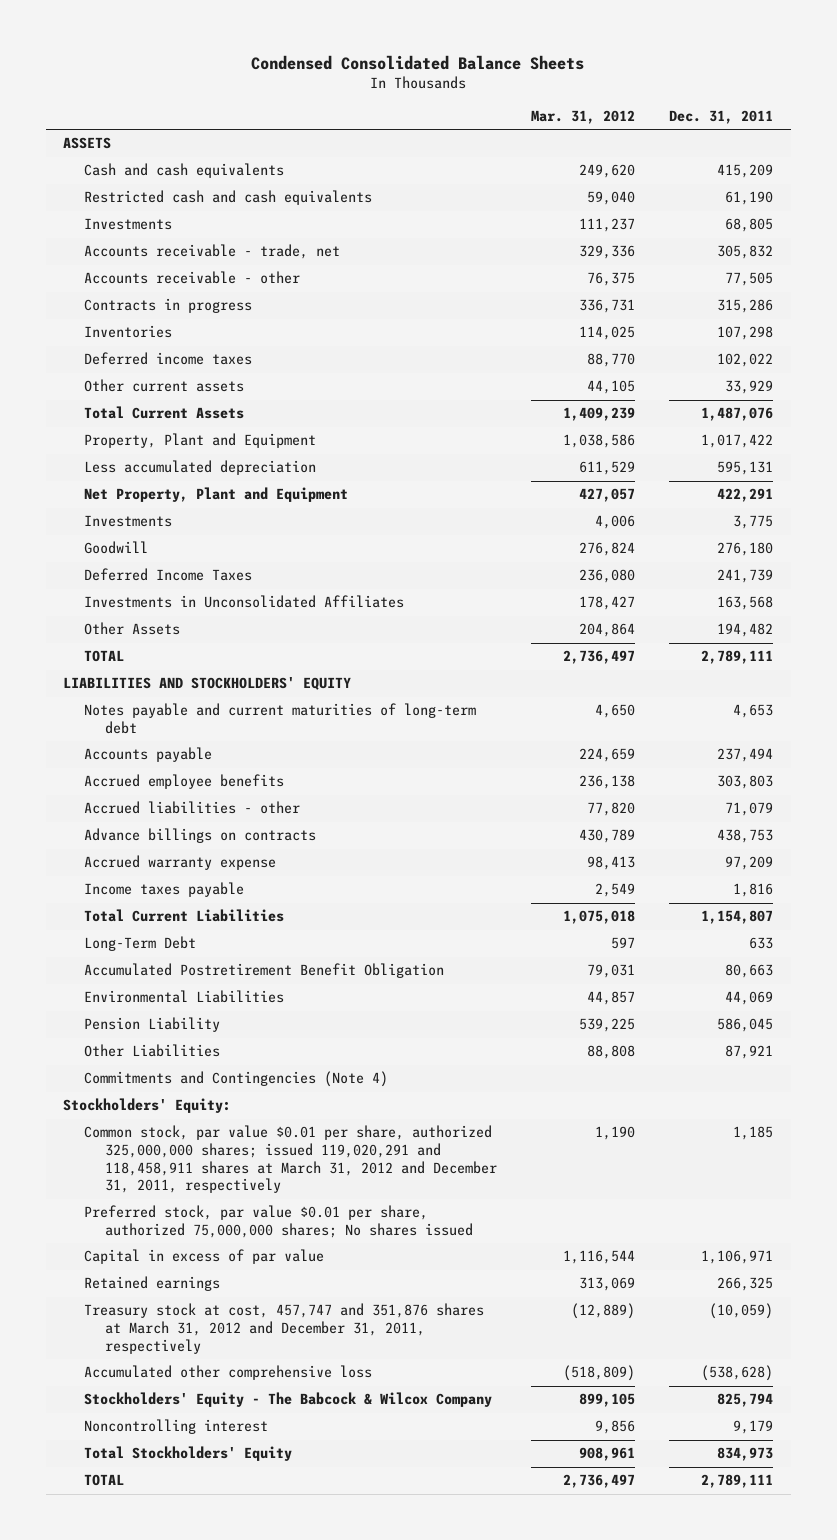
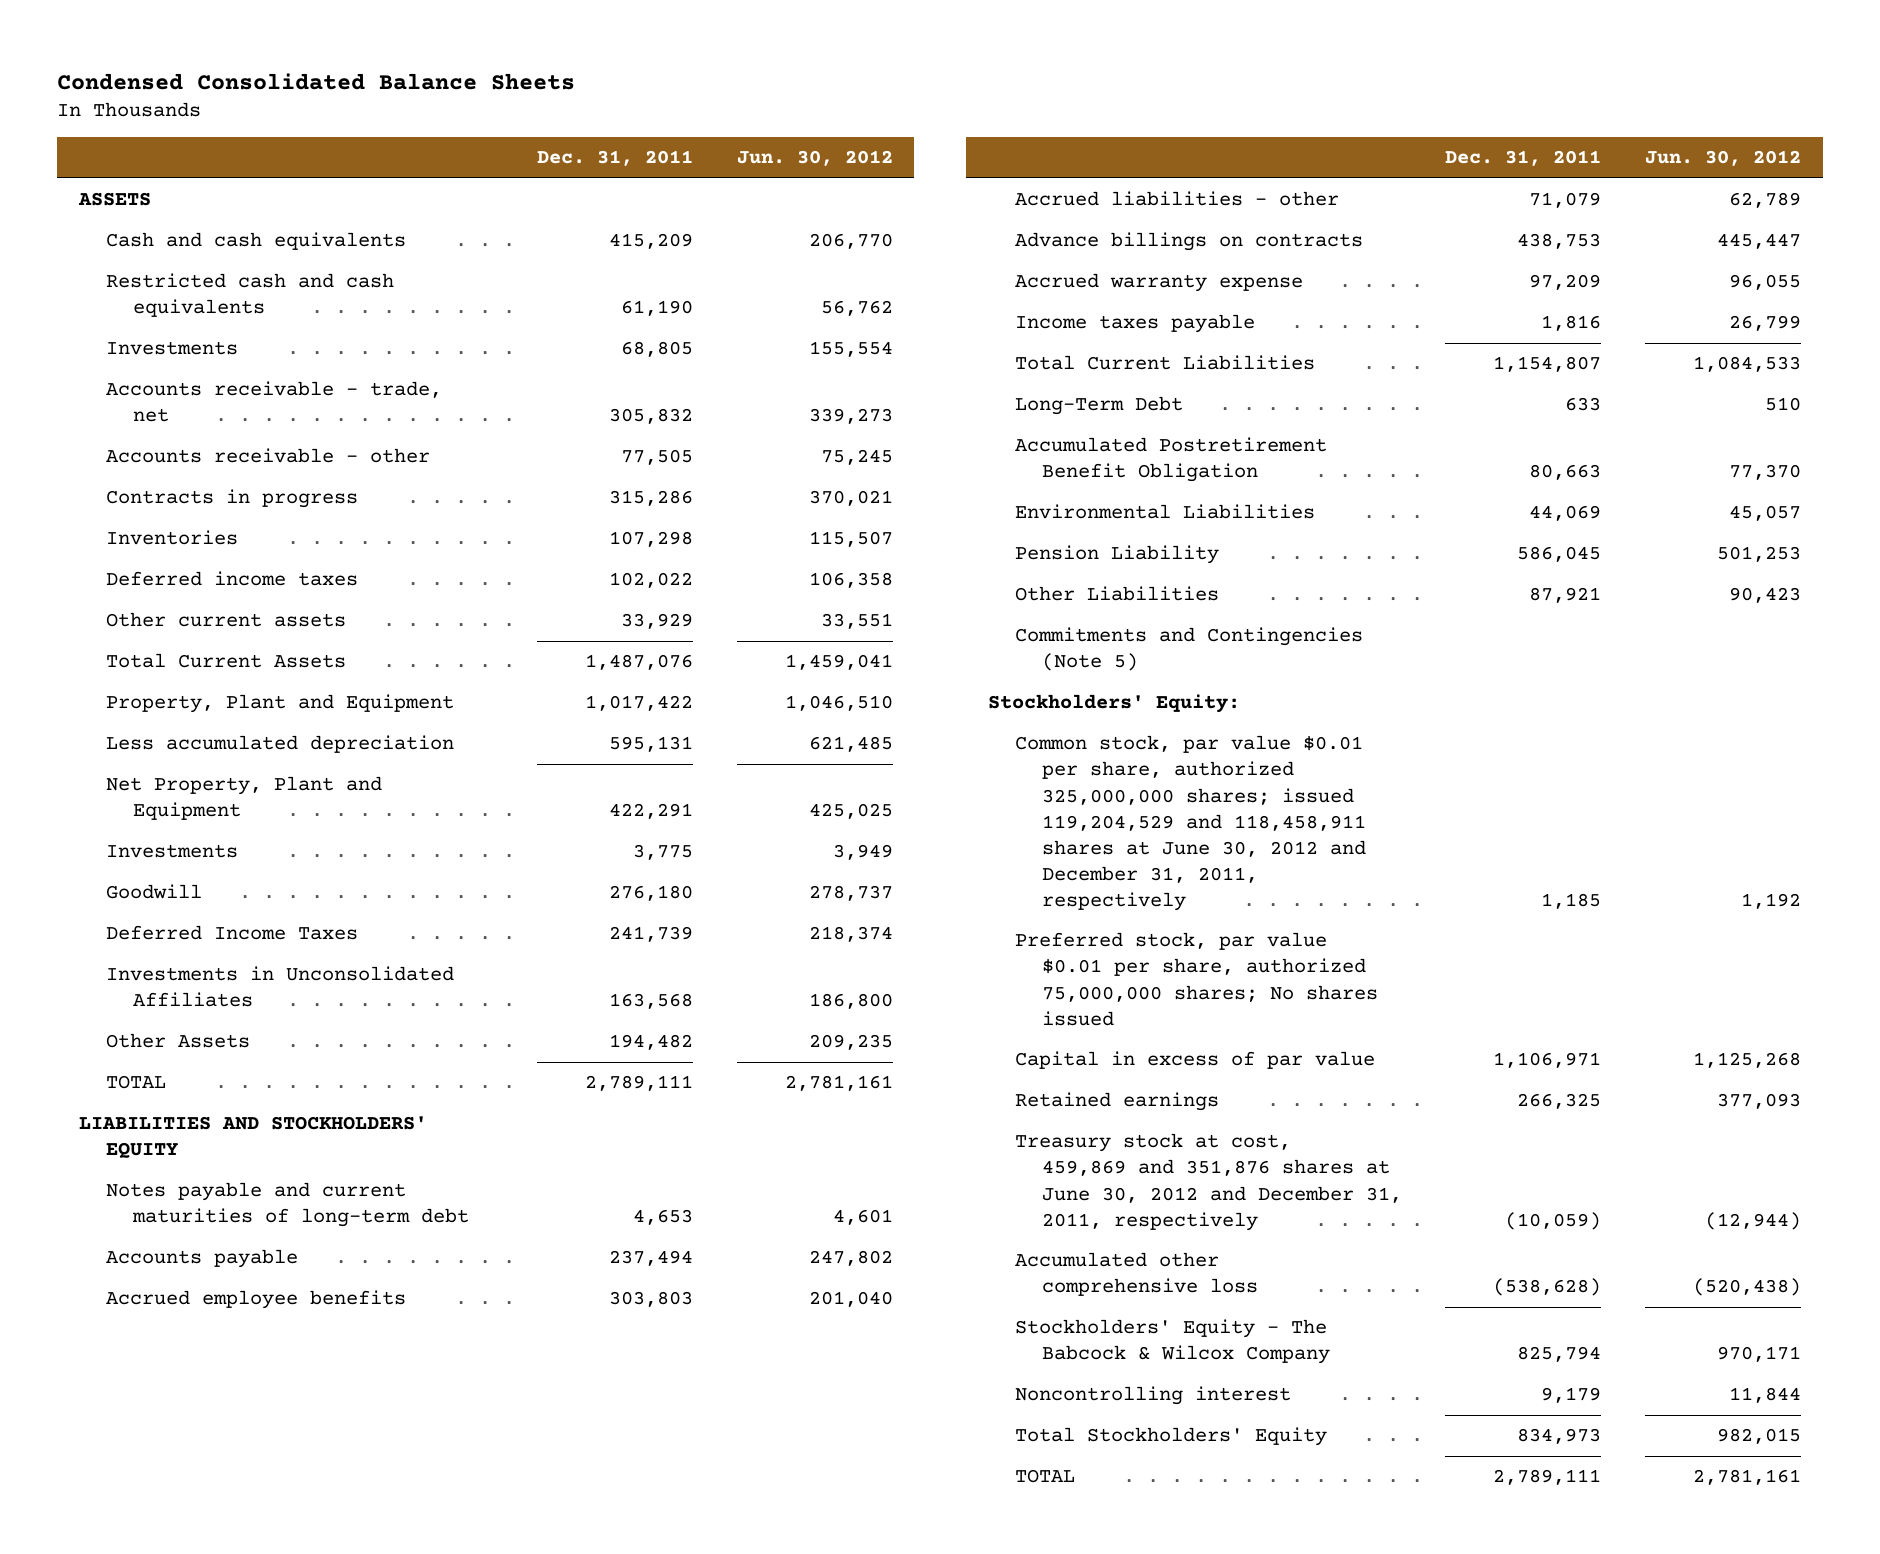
- | Mar. 31, 2012 | Dec. 31, 2011
+ | Dec. 31, 2011 | Jun. 30, 2012
- Commitments and Contingencies (Note 4)
+ Commitments and Contingencies (Note 5)
- Common stock, par value $0.01 per share, authorized 325,000,000 shares; issued 119,020,291 and 118,458,911 shares at March 31, 2012 and December 31, 2011, respectively | 1,190 | 1,185
+ Common stock, par value $0.01 per share, authorized 325,000,000 shares; issued 119,204,529 and 118,458,911 shares at June 30, 2012 and December 31, 2011, respectively | 1,185 | 1,192
- Treasury stock at cost, 457,747 and 351,876 shares at March 31, 2012 and December 31, 2011, respectively | (12,889) | (10,059)
+ Treasury stock at cost, 459,869 and 351,876 shares at June 30, 2012 and December 31, 2011, respectively | (10,059) | (12,944)

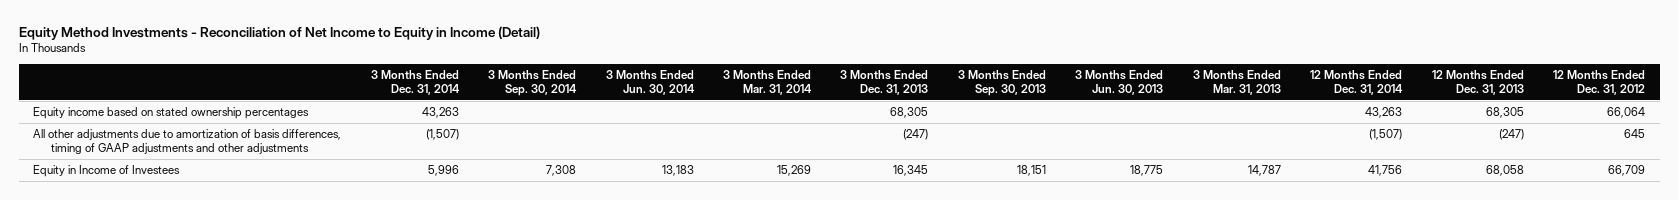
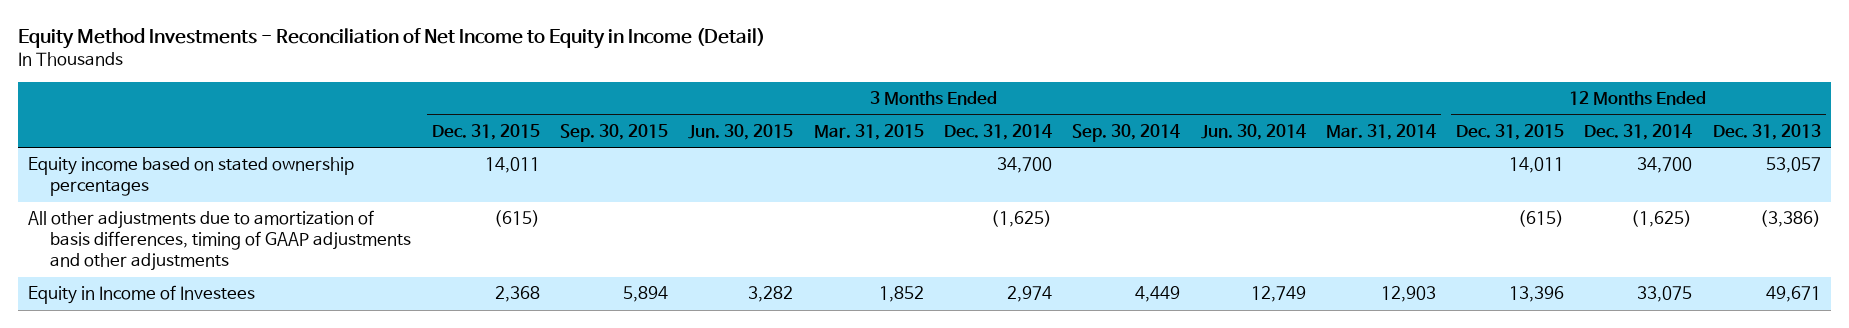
- | 3 Months Ended Dec. 31, 2014 | 3 Months Ended Sep. 30, 2014 | 3 Months Ended Jun. 30, 2014 | 3 Months Ended Mar. 31, 2014 | 3 Months Ended Dec. 31, 2013 | 3 Months Ended Sep. 30, 2013 | 3 Months Ended Jun. 30, 2013 | 3 Months Ended Mar. 31, 2013 | 12 Months Ended Dec. 31, 2014 | 12 Months Ended Dec. 31, 2013 | 12 Months Ended Dec. 31, 2012
+ | 3 Months Ended Dec. 31, 2015 | 3 Months Ended Sep. 30, 2015 | 3 Months Ended Jun. 30, 2015 | 3 Months Ended Mar. 31, 2015 | 3 Months Ended Dec. 31, 2014 | 3 Months Ended Sep. 30, 2014 | 3 Months Ended Jun. 30, 2014 | 3 Months Ended Mar. 31, 2014 | 12 Months Ended Dec. 31, 2015 | 12 Months Ended Dec. 31, 2014 | 12 Months Ended Dec. 31, 2013
- Equity income based on stated ownership percentages | 43,263 | | | | 68,305 | | | | 43,263 | 68,305 | 66,064
- All other adjustments due to amortization of basis differences, timing of GAAP adjustments and other adjustments | (1,507) | | | | (247) | | | | (1,507) | (247) | 645
- Equity in Income of Investees | 5,996 | 7,308 | 13,183 | 15,269 | 16,345 | 18,151 | 18,775 | 14,787 | 41,756 | 68,058 | 66,709
+ Equity income based on stated ownership percentages | 14,011 | | | | 34,700 | | | | 14,011 | 34,700 | 53,057
+ All other adjustments due to amortization of basis differences, timing of GAAP adjustments and other adjustments | (615) | | | | (1,625) | | | | (615) | (1,625) | (3,386)
+ Equity in Income of Investees | 2,368 | 5,894 | 3,282 | 1,852 | 2,974 | 4,449 | 12,749 | 12,903 | 13,396 | 33,075 | 49,671

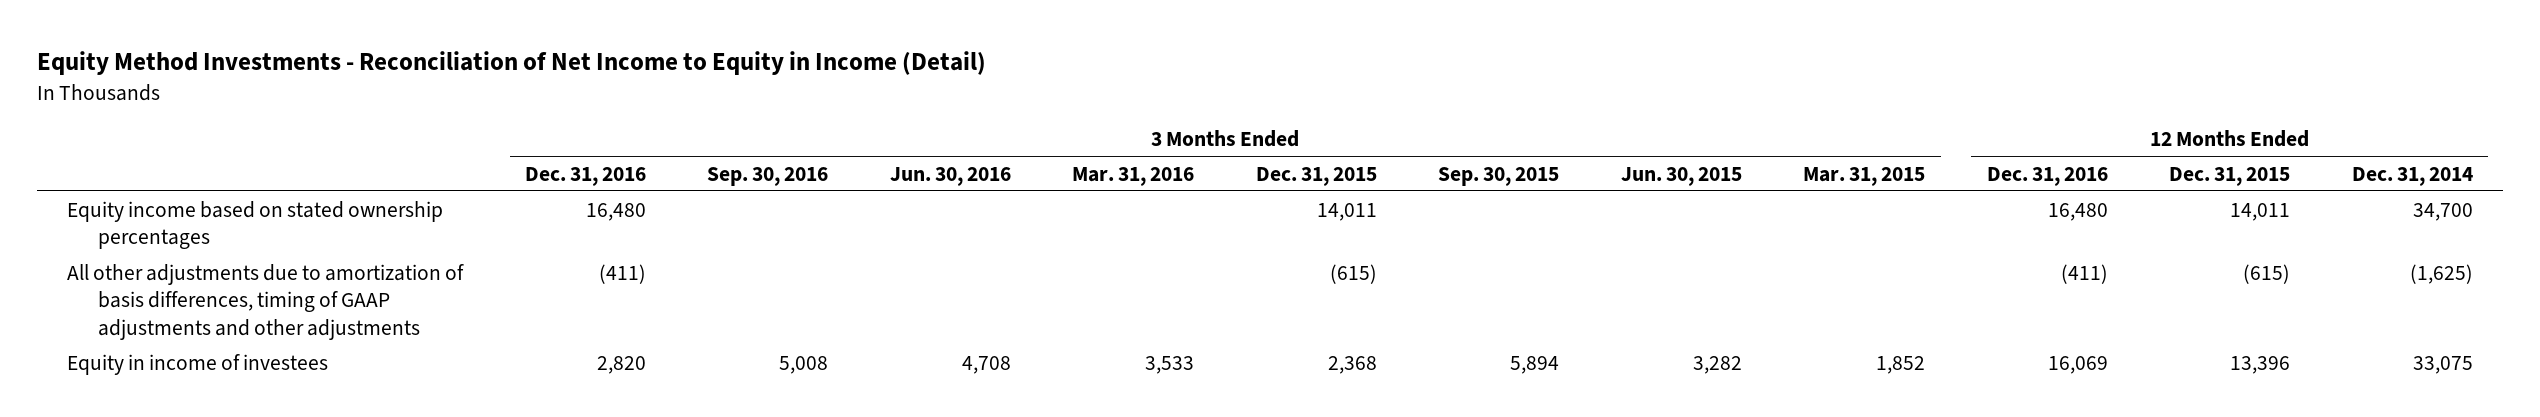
- | 3 Months Ended Dec. 31, 2015 | 3 Months Ended Sep. 30, 2015 | 3 Months Ended Jun. 30, 2015 | 3 Months Ended Mar. 31, 2015 | 3 Months Ended Dec. 31, 2014 | 3 Months Ended Sep. 30, 2014 | 3 Months Ended Jun. 30, 2014 | 3 Months Ended Mar. 31, 2014 | 12 Months Ended Dec. 31, 2015 | 12 Months Ended Dec. 31, 2014 | 12 Months Ended Dec. 31, 2013
+ | 3 Months Ended Dec. 31, 2016 | 3 Months Ended Sep. 30, 2016 | 3 Months Ended Jun. 30, 2016 | 3 Months Ended Mar. 31, 2016 | 3 Months Ended Dec. 31, 2015 | 3 Months Ended Sep. 30, 2015 | 3 Months Ended Jun. 30, 2015 | 3 Months Ended Mar. 31, 2015 | 12 Months Ended Dec. 31, 2016 | 12 Months Ended Dec. 31, 2015 | 12 Months Ended Dec. 31, 2014
- Equity in Income of Investees | 2,368 | 5,894 | 3,282 | 1,852 | 2,974 | 4,449 | 12,749 | 12,903 | 13,396 | 33,075 | 49,671
+ Equity in income of investees | 2,820 | 5,008 | 4,708 | 3,533 | 2,368 | 5,894 | 3,282 | 1,852 | 16,069 | 13,396 | 33,075

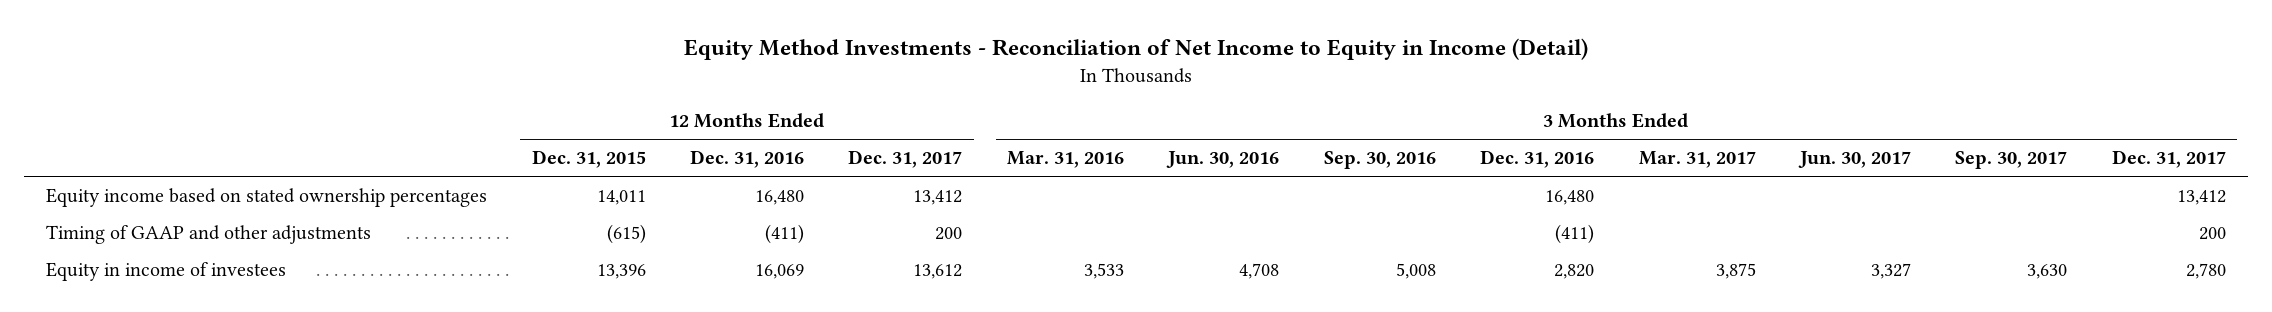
- | 3 Months Ended Dec. 31, 2016 | 3 Months Ended Sep. 30, 2016 | 3 Months Ended Jun. 30, 2016 | 3 Months Ended Mar. 31, 2016 | 3 Months Ended Dec. 31, 2015 | 3 Months Ended Sep. 30, 2015 | 3 Months Ended Jun. 30, 2015 | 3 Months Ended Mar. 31, 2015 | 12 Months Ended Dec. 31, 2016 | 12 Months Ended Dec. 31, 2015 | 12 Months Ended Dec. 31, 2014
+ | 12 Months Ended Dec. 31, 2015 | 12 Months Ended Dec. 31, 2016 | 12 Months Ended Dec. 31, 2017 | 3 Months Ended Mar. 31, 2016 | 3 Months Ended Jun. 30, 2016 | 3 Months Ended Sep. 30, 2016 | 3 Months Ended Dec. 31, 2016 | 3 Months Ended Mar. 31, 2017 | 3 Months Ended Jun. 30, 2017 | 3 Months Ended Sep. 30, 2017 | 3 Months Ended Dec. 31, 2017
- All other adjustments due to amortization of basis differences, timing of GAAP adjustments and other adjustments | (411) | | | | (615) | | | | (411) | (615) | (1,625)
+ Timing of GAAP and other adjustments | (615) | (411) | 200 | | | | (411) | | | | 200

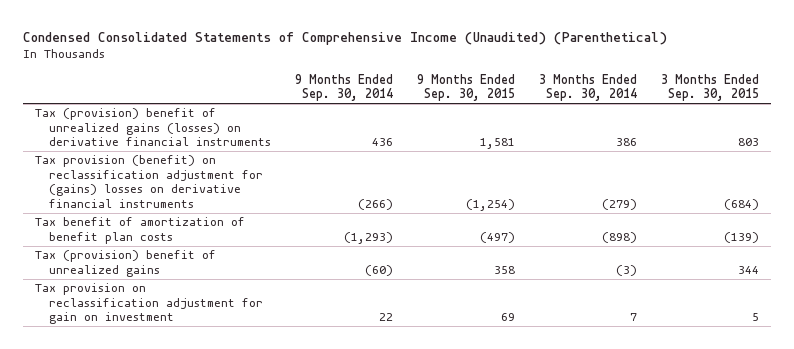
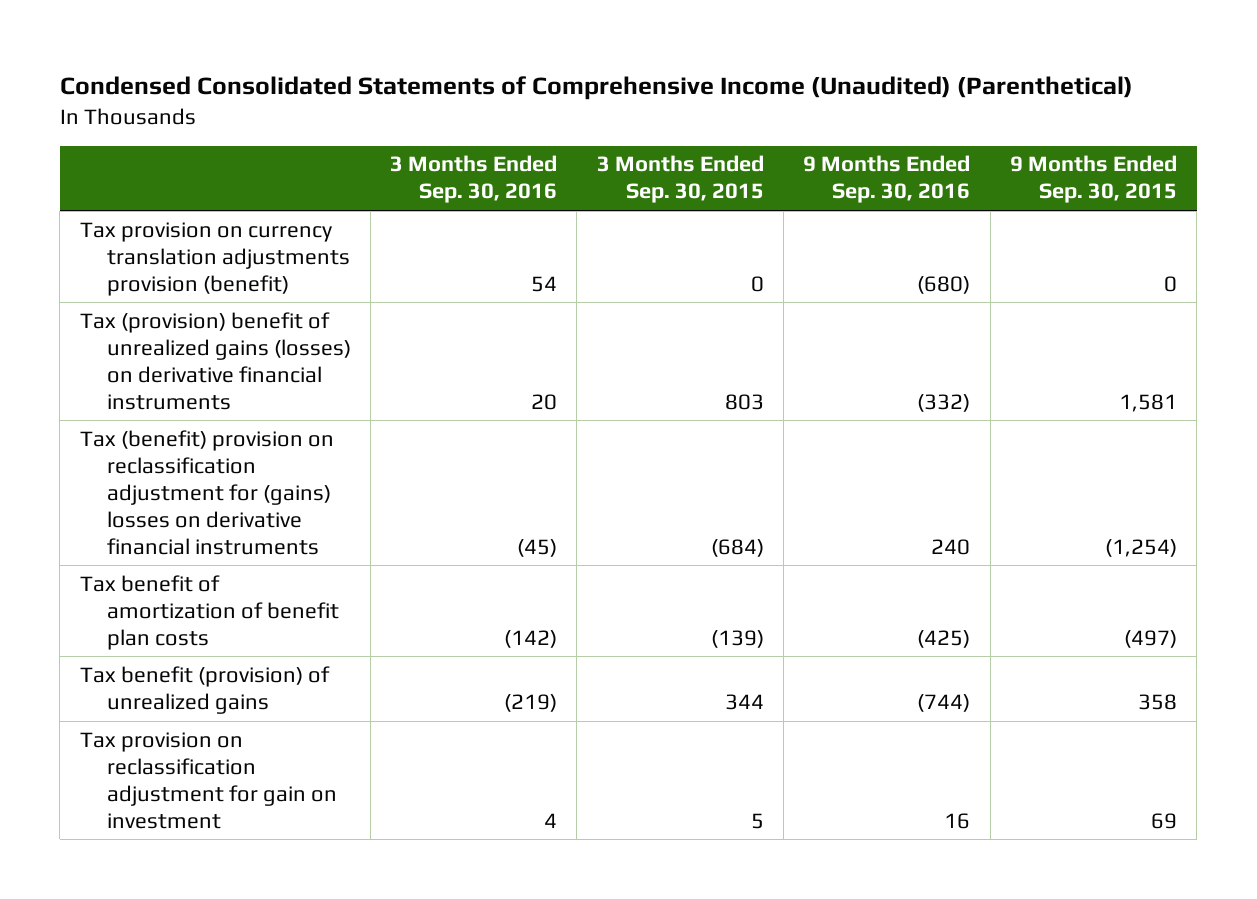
- | 9 Months Ended Sep. 30, 2014 | 9 Months Ended Sep. 30, 2015 | 3 Months Ended Sep. 30, 2014 | 3 Months Ended Sep. 30, 2015
+ | 3 Months Ended Sep. 30, 2016 | 3 Months Ended Sep. 30, 2015 | 9 Months Ended Sep. 30, 2016 | 9 Months Ended Sep. 30, 2015
+ Tax provision on currency translation adjustments provision (benefit) | 54 | 0 | (680) | 0
- Tax provision (benefit) on reclassification adjustment for (gains) losses on derivative financial instruments | (266) | (1,254) | (279) | (684)
+ Tax (benefit) provision on reclassification adjustment for (gains) losses on derivative financial instruments | (45) | (684) | 240 | (1,254)
- Tax (provision) benefit of unrealized gains | (60) | 358 | (3) | 344
+ Tax benefit (provision) of unrealized gains | (219) | 344 | (744) | 358

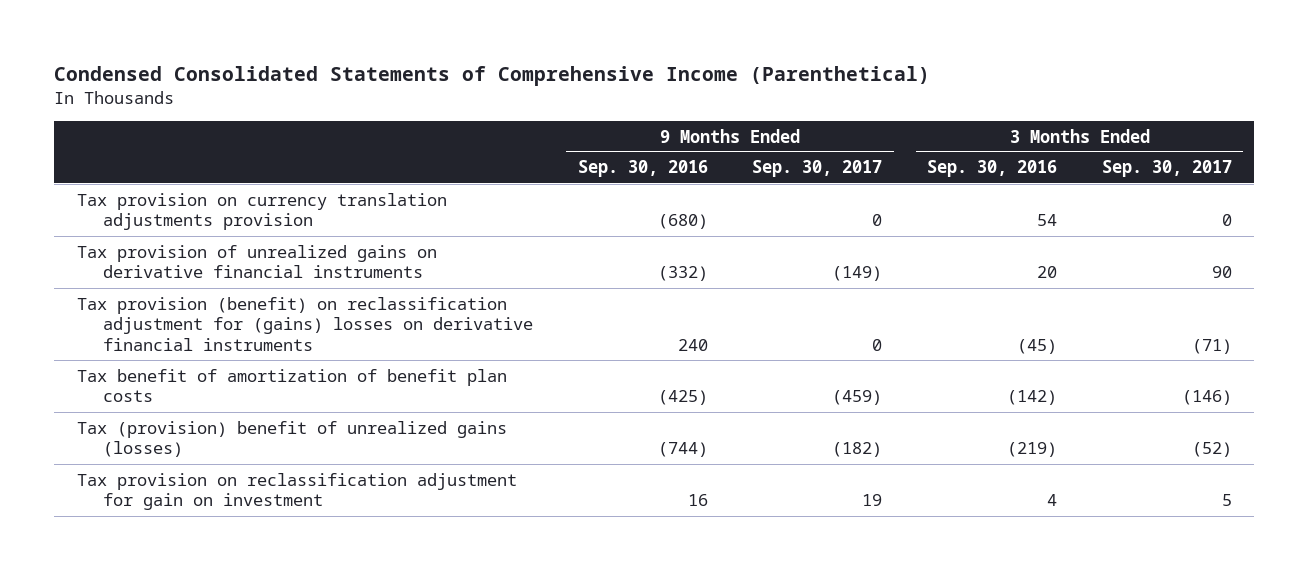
- Condensed Consolidated Statements of Comprehensive Income (Unaudited) (Parenthetical)
+ Condensed Consolidated Statements of Comprehensive Income (Parenthetical)
- | 3 Months Ended Sep. 30, 2016 | 3 Months Ended Sep. 30, 2015 | 9 Months Ended Sep. 30, 2016 | 9 Months Ended Sep. 30, 2015
+ | 9 Months Ended Sep. 30, 2016 | 9 Months Ended Sep. 30, 2017 | 3 Months Ended Sep. 30, 2016 | 3 Months Ended Sep. 30, 2017
- Tax provision on currency translation adjustments provision (benefit) | 54 | 0 | (680) | 0
- Tax (provision) benefit of unrealized gains (losses) on derivative financial instruments | 20 | 803 | (332) | 1,581
- Tax (benefit) provision on reclassification adjustment for (gains) losses on derivative financial instruments | (45) | (684) | 240 | (1,254)
+ Tax provision on currency translation adjustments provision | (680) | 0 | 54 | 0
+ Tax provision of unrealized gains on derivative financial instruments | (332) | (149) | 20 | 90
+ Tax provision (benefit) on reclassification adjustment for (gains) losses on derivative financial instruments | 240 | 0 | (45) | (71)
- Tax benefit (provision) of unrealized gains | (219) | 344 | (744) | 358
+ Tax (provision) benefit of unrealized gains (losses) | (744) | (182) | (219) | (52)

